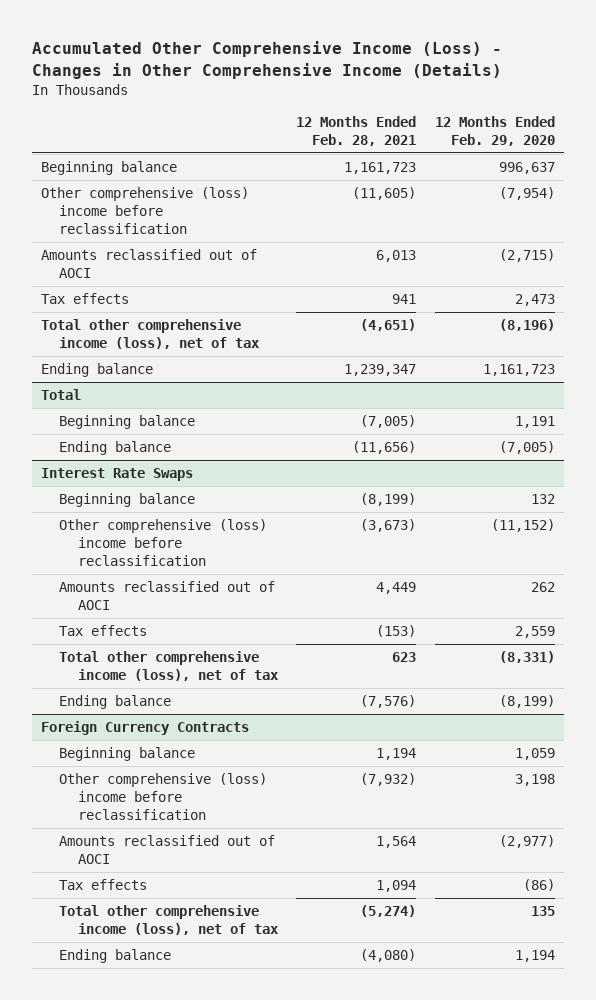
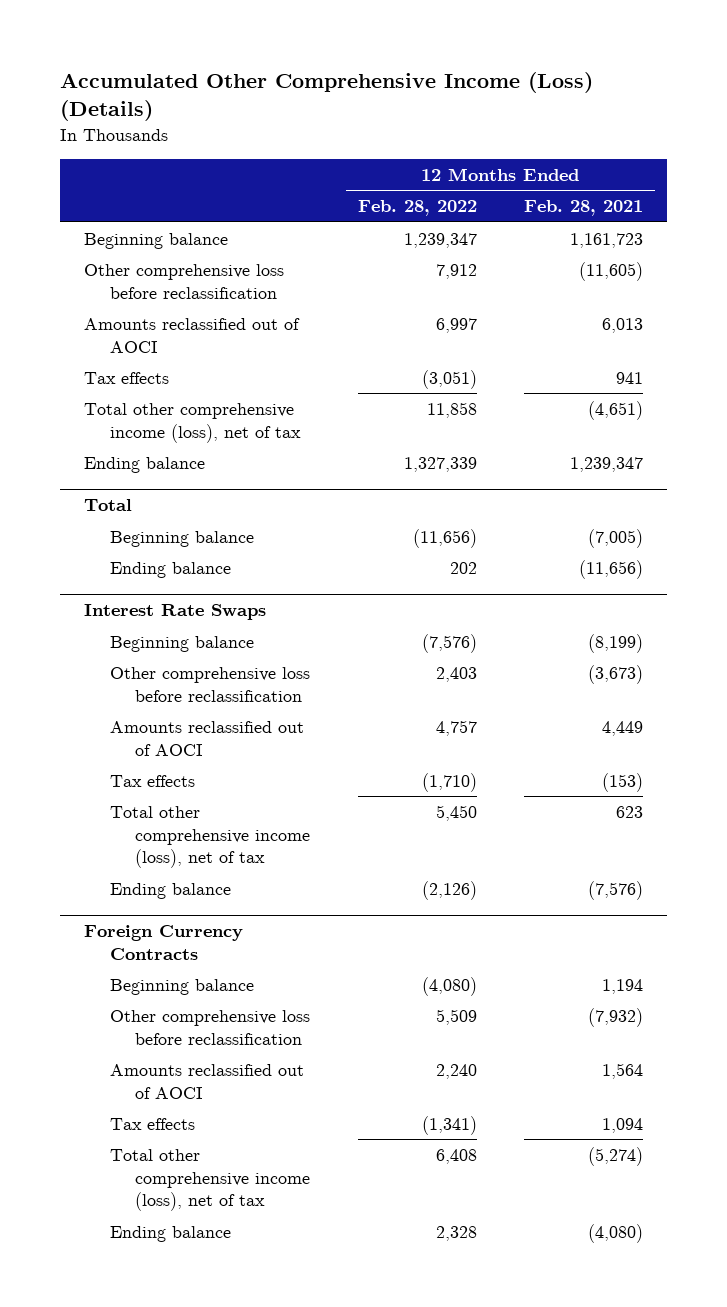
- Accumulated Other Comprehensive Income (Loss) - Changes in Other Comprehensive Income (Details)
+ Accumulated Other Comprehensive Income (Loss) (Details)
- | 12 Months Ended Feb. 28, 2021 | 12 Months Ended Feb. 29, 2020
+ | 12 Months Ended Feb. 28, 2022 | 12 Months Ended Feb. 28, 2021
- Other comprehensive (loss) income before reclassification | (11,605) | (7,954)
+ Other comprehensive loss before reclassification | 7,912 | (11,605)
@ Interest Rate Swaps
- Other comprehensive (loss) income before reclassification | (3,673) | (11,152)
+ Other comprehensive loss before reclassification | 2,403 | (3,673)
@ Foreign Currency Contracts
- Other comprehensive (loss) income before reclassification | (7,932) | 3,198
+ Other comprehensive loss before reclassification | 5,509 | (7,932)

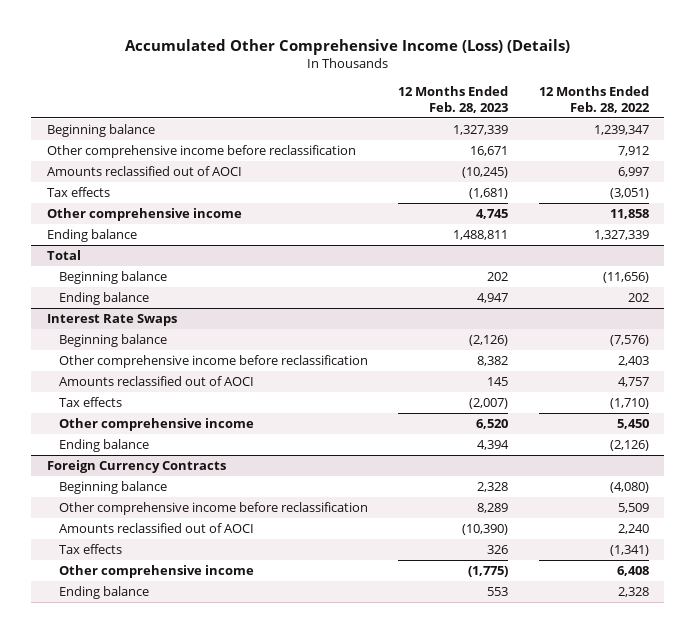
- | 12 Months Ended Feb. 28, 2022 | 12 Months Ended Feb. 28, 2021
+ | 12 Months Ended Feb. 28, 2023 | 12 Months Ended Feb. 28, 2022
- Other comprehensive loss before reclassification | 7,912 | (11,605)
+ Other comprehensive income before reclassification | 16,671 | 7,912
- Total other comprehensive income (loss), net of tax | 11,858 | (4,651)
+ Other comprehensive income | 4,745 | 11,858
@ Interest Rate Swaps
- Other comprehensive loss before reclassification | 2,403 | (3,673)
+ Other comprehensive income before reclassification | 8,382 | 2,403
- Total other comprehensive income (loss), net of tax | 5,450 | 623
+ Other comprehensive income | 6,520 | 5,450
@ Foreign Currency Contracts
- Other comprehensive loss before reclassification | 5,509 | (7,932)
+ Other comprehensive income before reclassification | 8,289 | 5,509
- Total other comprehensive income (loss), net of tax | 6,408 | (5,274)
+ Other comprehensive income | (1,775) | 6,408

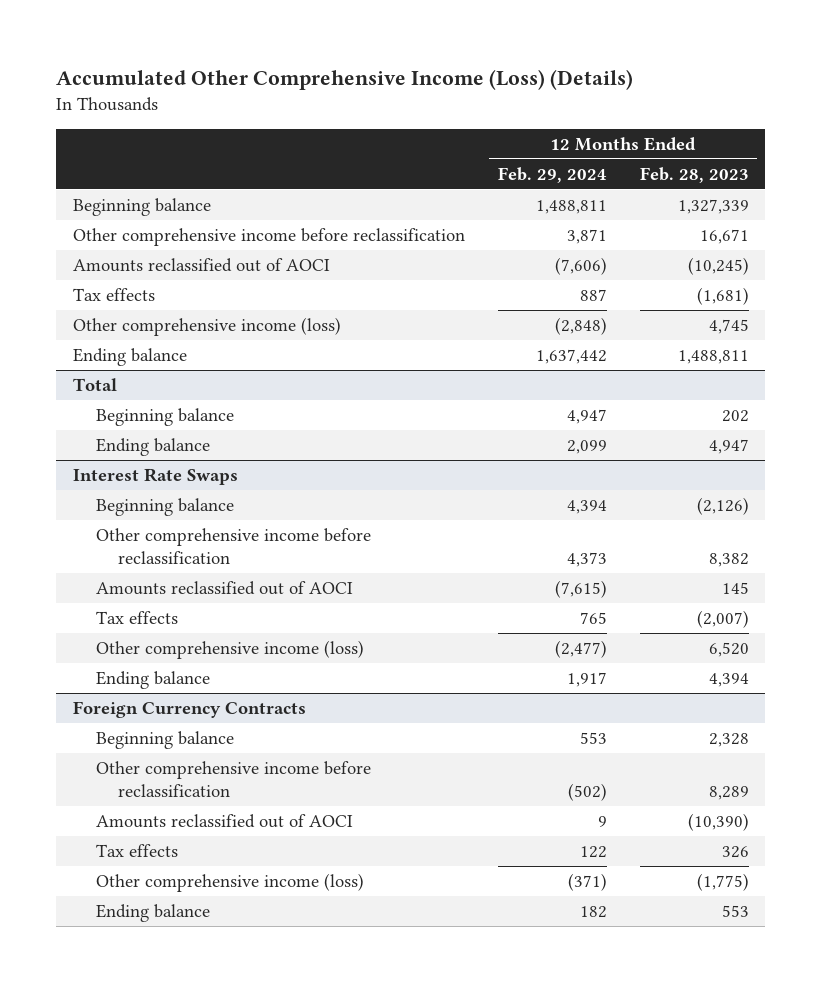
- | 12 Months Ended Feb. 28, 2023 | 12 Months Ended Feb. 28, 2022
+ | 12 Months Ended Feb. 29, 2024 | 12 Months Ended Feb. 28, 2023
- Other comprehensive income | 4,745 | 11,858
+ Other comprehensive income (loss) | (2,848) | 4,745
@ Interest Rate Swaps
- Other comprehensive income | 6,520 | 5,450
+ Other comprehensive income (loss) | (2,477) | 6,520
@ Foreign Currency Contracts
- Other comprehensive income | (1,775) | 6,408
+ Other comprehensive income (loss) | (371) | (1,775)

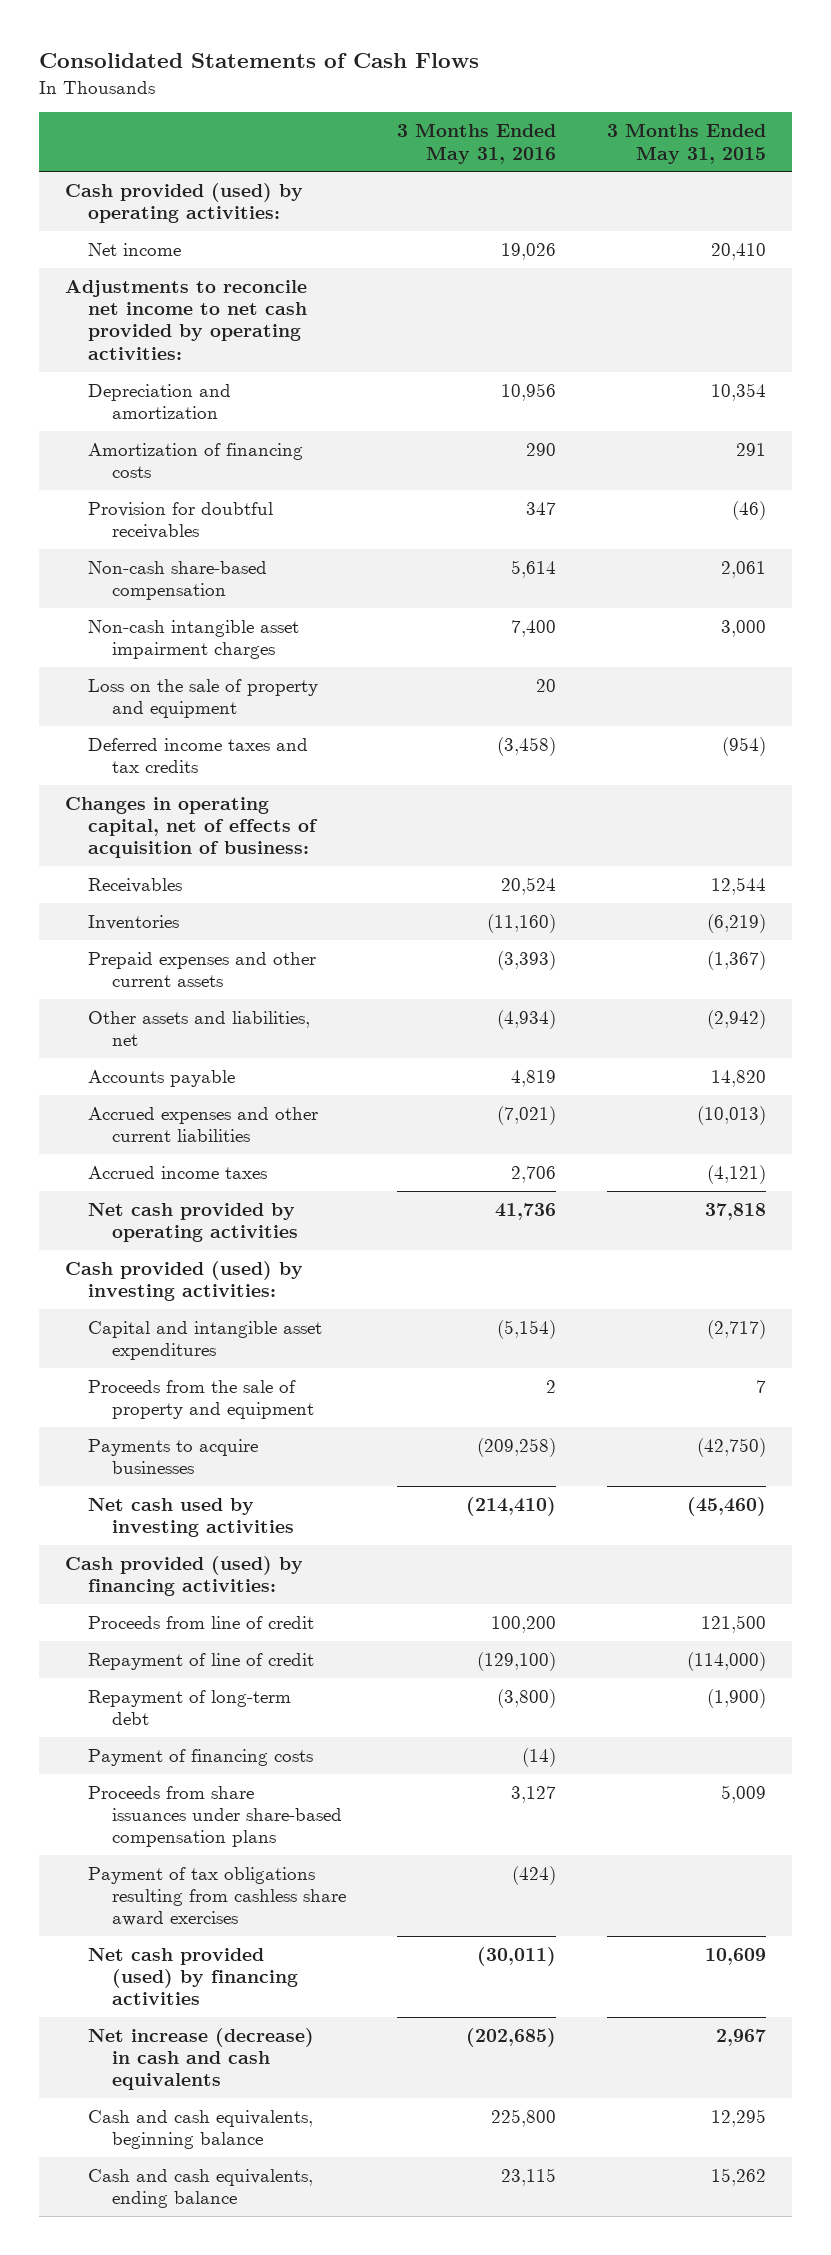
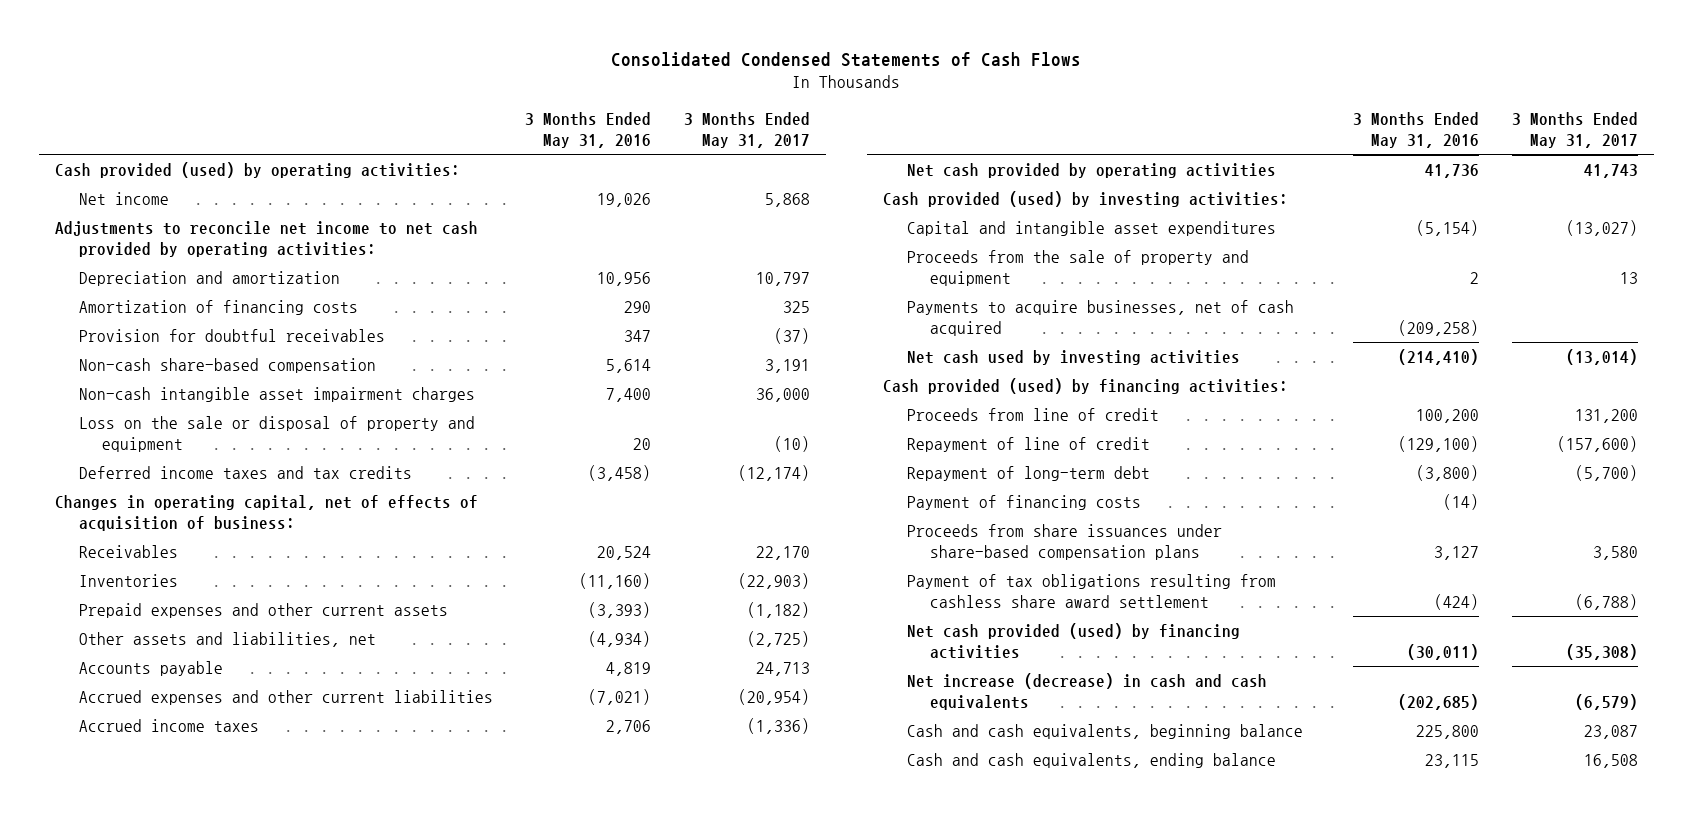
- Consolidated Statements of Cash Flows
+ Consolidated Condensed Statements of Cash Flows
- | 3 Months Ended May 31, 2016 | 3 Months Ended May 31, 2015
+ | 3 Months Ended May 31, 2016 | 3 Months Ended May 31, 2017
- Loss on the sale of property and equipment | 20 |
+ Loss on the sale or disposal of property and equipment | 20 | (10)
- Payments to acquire businesses | (209,258) | (42,750)
+ Payments to acquire businesses, net of cash acquired | (209,258) |
- Payment of tax obligations resulting from cashless share award exercises | (424) |
+ Payment of tax obligations resulting from cashless share award settlement | (424) | (6,788)

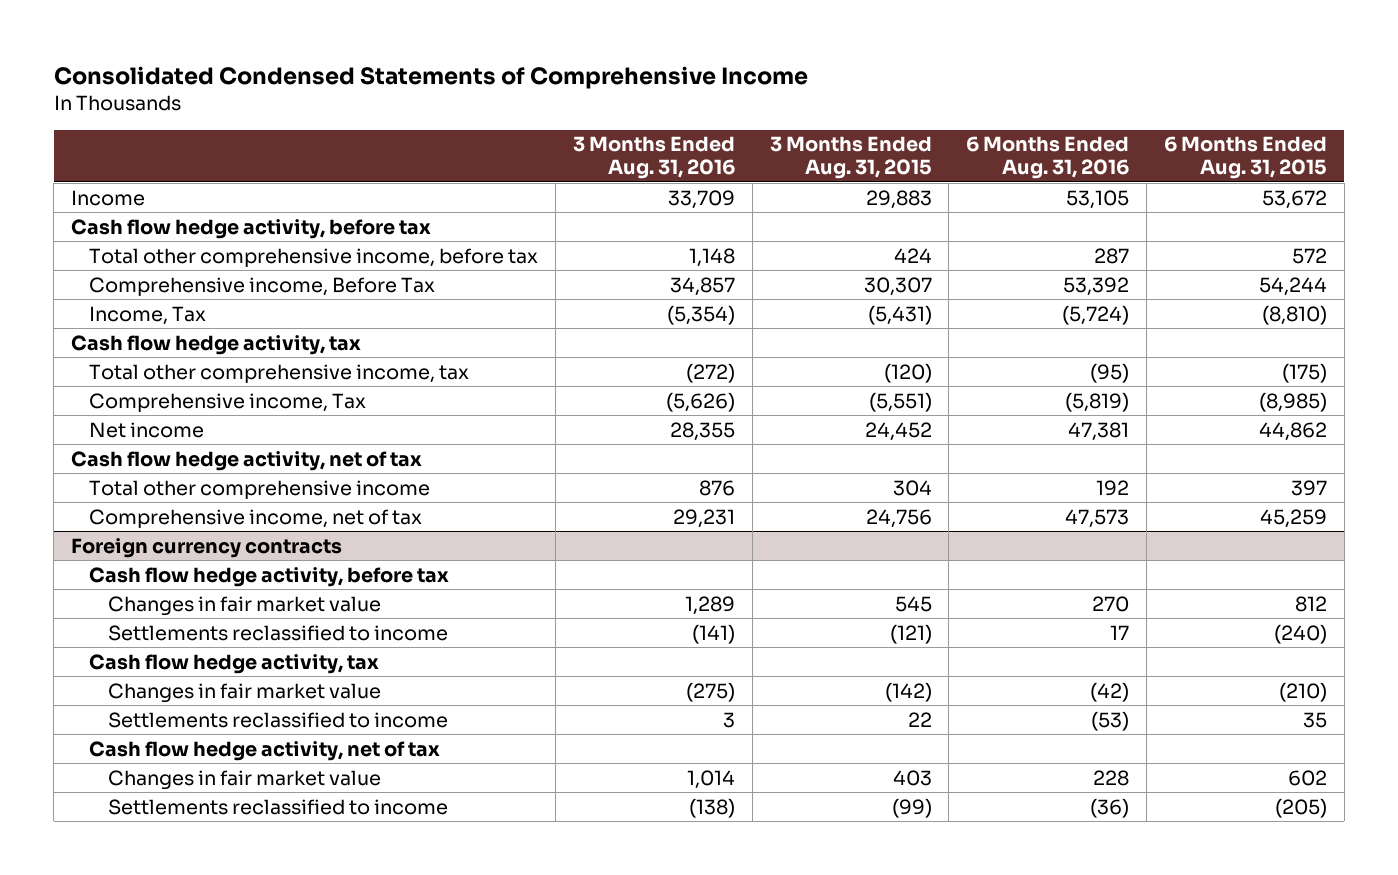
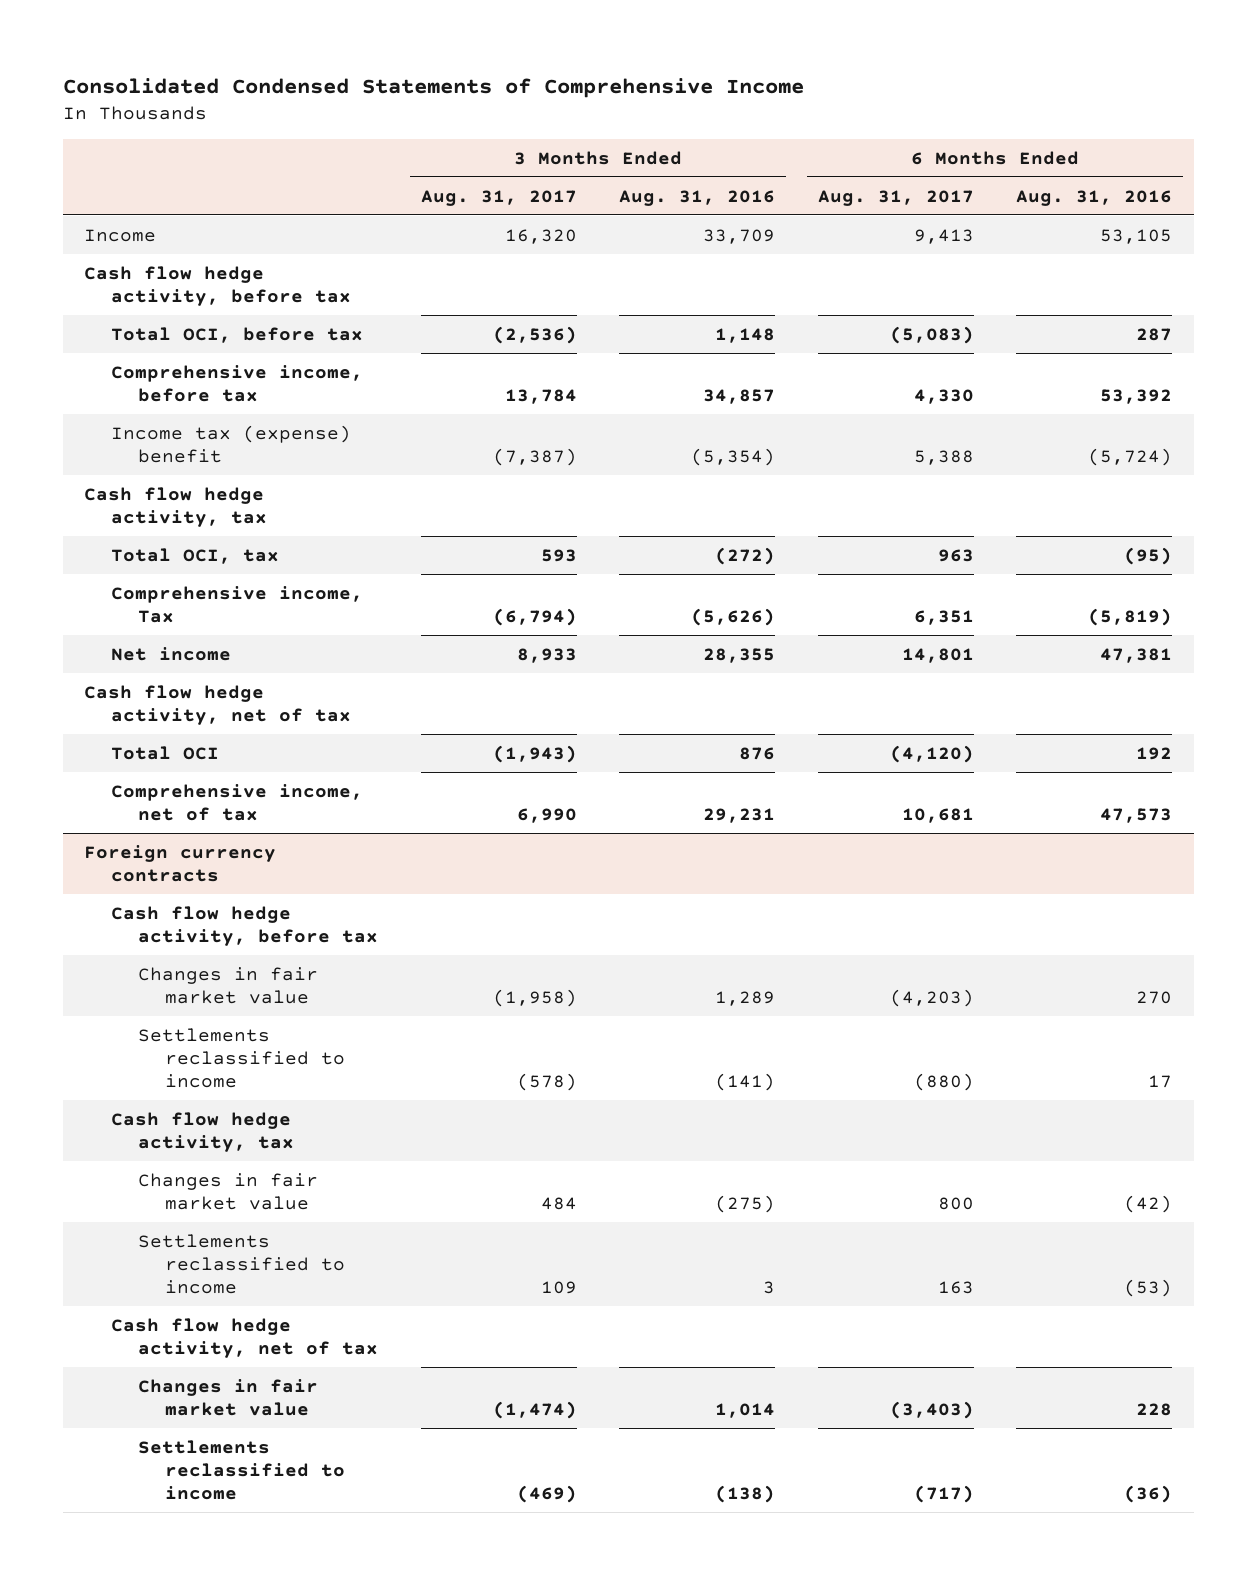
- | 3 Months Ended Aug. 31, 2016 | 3 Months Ended Aug. 31, 2015 | 6 Months Ended Aug. 31, 2016 | 6 Months Ended Aug. 31, 2015
+ | 3 Months Ended Aug. 31, 2017 | 3 Months Ended Aug. 31, 2016 | 6 Months Ended Aug. 31, 2017 | 6 Months Ended Aug. 31, 2016
- Total other comprehensive income, before tax | 1,148 | 424 | 287 | 572
- Comprehensive income, Before Tax | 34,857 | 30,307 | 53,392 | 54,244
- Income, Tax | (5,354) | (5,431) | (5,724) | (8,810)
+ Total OCI, before tax | (2,536) | 1,148 | (5,083) | 287
+ Comprehensive income, before tax | 13,784 | 34,857 | 4,330 | 53,392
+ Income tax (expense) benefit | (7,387) | (5,354) | 5,388 | (5,724)
- Total other comprehensive income, tax | (272) | (120) | (95) | (175)
+ Total OCI, tax | 593 | (272) | 963 | (95)
- Total other comprehensive income | 876 | 304 | 192 | 397
+ Total OCI | (1,943) | 876 | (4,120) | 192

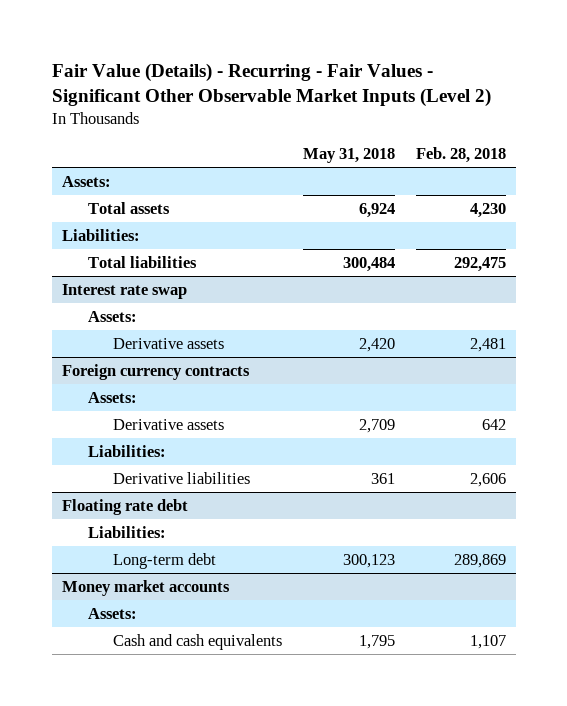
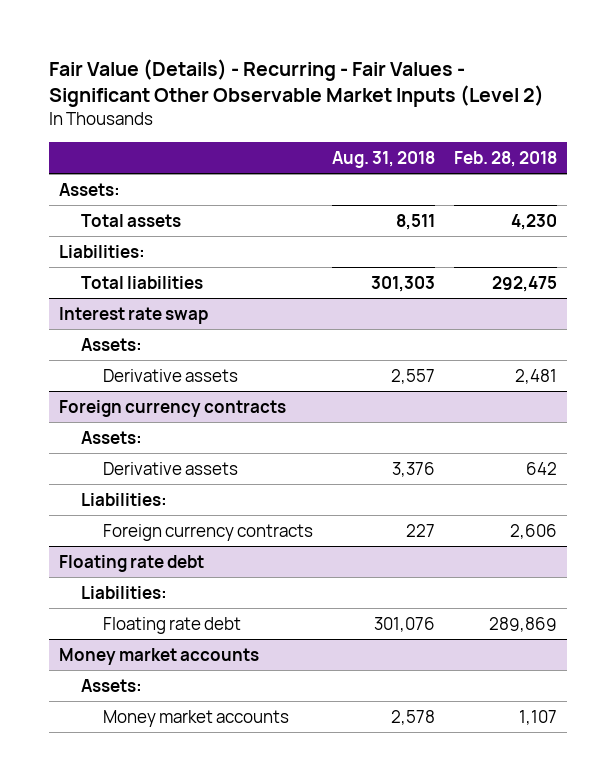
- | May 31, 2018 | Feb. 28, 2018
+ | Aug. 31, 2018 | Feb. 28, 2018
@ Foreign currency contracts
- Derivative liabilities | 361 | 2,606
+ Foreign currency contracts | 227 | 2,606
@ Floating rate debt
- Long-term debt | 300,123 | 289,869
+ Floating rate debt | 301,076 | 289,869
@ Money market accounts
- Cash and cash equivalents | 1,795 | 1,107
+ Money market accounts | 2,578 | 1,107

